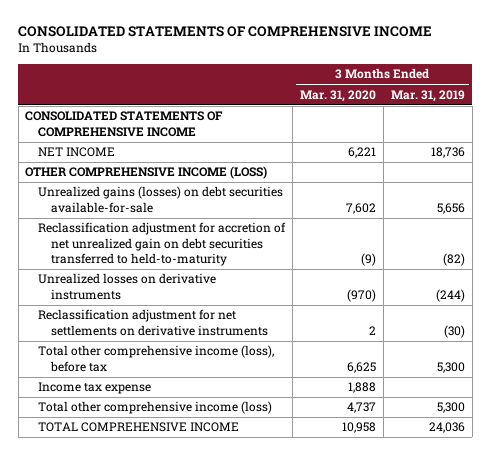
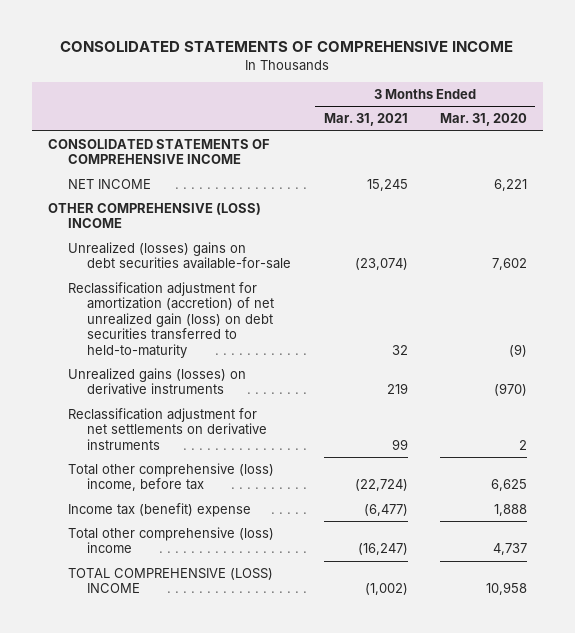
- | 3 Months Ended Mar. 31, 2020 | 3 Months Ended Mar. 31, 2019
+ | 3 Months Ended Mar. 31, 2021 | 3 Months Ended Mar. 31, 2020
- OTHER COMPREHENSIVE INCOME (LOSS)
- Unrealized gains (losses) on debt securities available-for-sale | 7,602 | 5,656
- Reclassification adjustment for accretion of net unrealized gain on debt securities transferred to held-to-maturity | (9) | (82)
- Unrealized losses on derivative instruments | (970) | (244)
+ OTHER COMPREHENSIVE (LOSS) INCOME
+ Unrealized (losses) gains on debt securities available-for-sale | (23,074) | 7,602
+ Reclassification adjustment for amortization (accretion) of net unrealized gain (loss) on debt securities transferred to held-to-maturity | 32 | (9)
+ Unrealized gains (losses) on derivative instruments | 219 | (970)
- Total other comprehensive income (loss), before tax | 6,625 | 5,300
- Income tax expense | 1,888 |
- Total other comprehensive income (loss) | 4,737 | 5,300
- TOTAL COMPREHENSIVE INCOME | 10,958 | 24,036
+ Total other comprehensive (loss) income, before tax | (22,724) | 6,625
+ Income tax (benefit) expense | (6,477) | 1,888
+ Total other comprehensive (loss) income | (16,247) | 4,737
+ TOTAL COMPREHENSIVE (LOSS) INCOME | (1,002) | 10,958

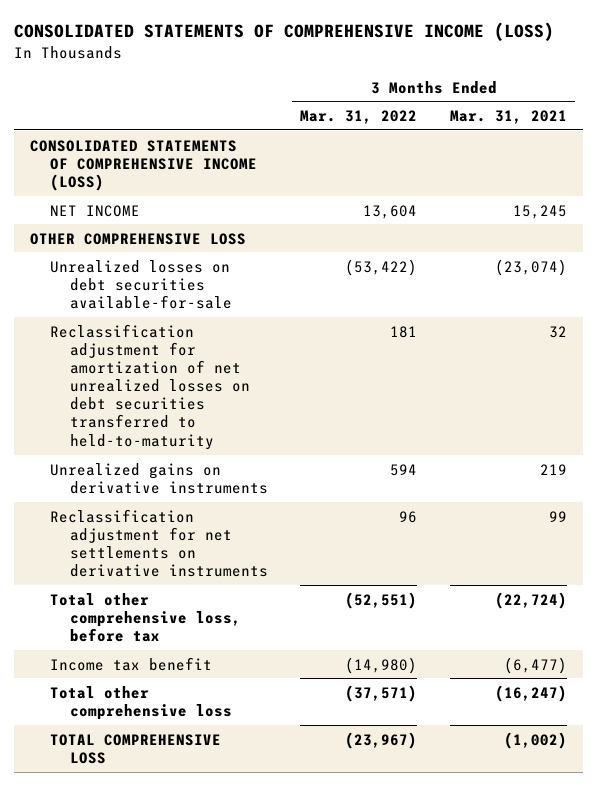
- CONSOLIDATED STATEMENTS OF COMPREHENSIVE INCOME
+ CONSOLIDATED STATEMENTS OF COMPREHENSIVE INCOME (LOSS)
- | 3 Months Ended Mar. 31, 2021 | 3 Months Ended Mar. 31, 2020
+ | 3 Months Ended Mar. 31, 2022 | 3 Months Ended Mar. 31, 2021
- CONSOLIDATED STATEMENTS OF COMPREHENSIVE INCOME
+ CONSOLIDATED STATEMENTS OF COMPREHENSIVE INCOME (LOSS)
- OTHER COMPREHENSIVE (LOSS) INCOME
- Unrealized (losses) gains on debt securities available-for-sale | (23,074) | 7,602
- Reclassification adjustment for amortization (accretion) of net unrealized gain (loss) on debt securities transferred to held-to-maturity | 32 | (9)
- Unrealized gains (losses) on derivative instruments | 219 | (970)
+ OTHER COMPREHENSIVE LOSS
+ Unrealized losses on debt securities available-for-sale | (53,422) | (23,074)
+ Reclassification adjustment for amortization of net unrealized losses on debt securities transferred to held-to-maturity | 181 | 32
+ Unrealized gains on derivative instruments | 594 | 219
- Total other comprehensive (loss) income, before tax | (22,724) | 6,625
- Income tax (benefit) expense | (6,477) | 1,888
- Total other comprehensive (loss) income | (16,247) | 4,737
- TOTAL COMPREHENSIVE (LOSS) INCOME | (1,002) | 10,958
+ Total other comprehensive loss, before tax | (52,551) | (22,724)
+ Income tax benefit | (14,980) | (6,477)
+ Total other comprehensive loss | (37,571) | (16,247)
+ TOTAL COMPREHENSIVE LOSS | (23,967) | (1,002)

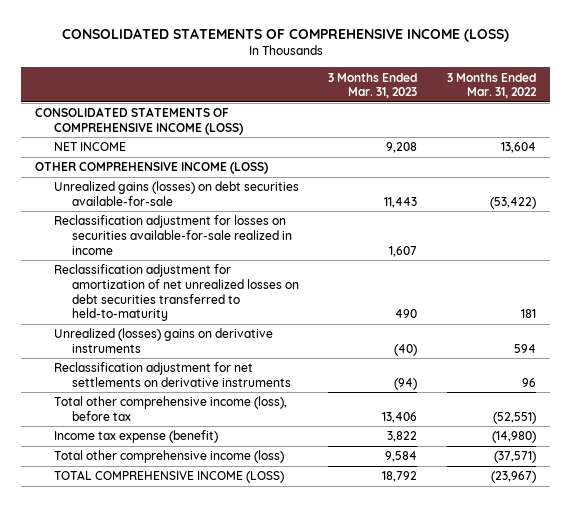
- | 3 Months Ended Mar. 31, 2022 | 3 Months Ended Mar. 31, 2021
+ | 3 Months Ended Mar. 31, 2023 | 3 Months Ended Mar. 31, 2022
- OTHER COMPREHENSIVE LOSS
- Unrealized losses on debt securities available-for-sale | (53,422) | (23,074)
+ OTHER COMPREHENSIVE INCOME (LOSS)
+ Unrealized gains (losses) on debt securities available-for-sale | 11,443 | (53,422)
+ Reclassification adjustment for losses on securities available-for-sale realized in income | 1,607 |
- Unrealized gains on derivative instruments | 594 | 219
+ Unrealized (losses) gains on derivative instruments | (40) | 594
- Total other comprehensive loss, before tax | (52,551) | (22,724)
- Income tax benefit | (14,980) | (6,477)
- Total other comprehensive loss | (37,571) | (16,247)
- TOTAL COMPREHENSIVE LOSS | (23,967) | (1,002)
+ Total other comprehensive income (loss), before tax | 13,406 | (52,551)
+ Income tax expense (benefit) | 3,822 | (14,980)
+ Total other comprehensive income (loss) | 9,584 | (37,571)
+ TOTAL COMPREHENSIVE INCOME (LOSS) | 18,792 | (23,967)

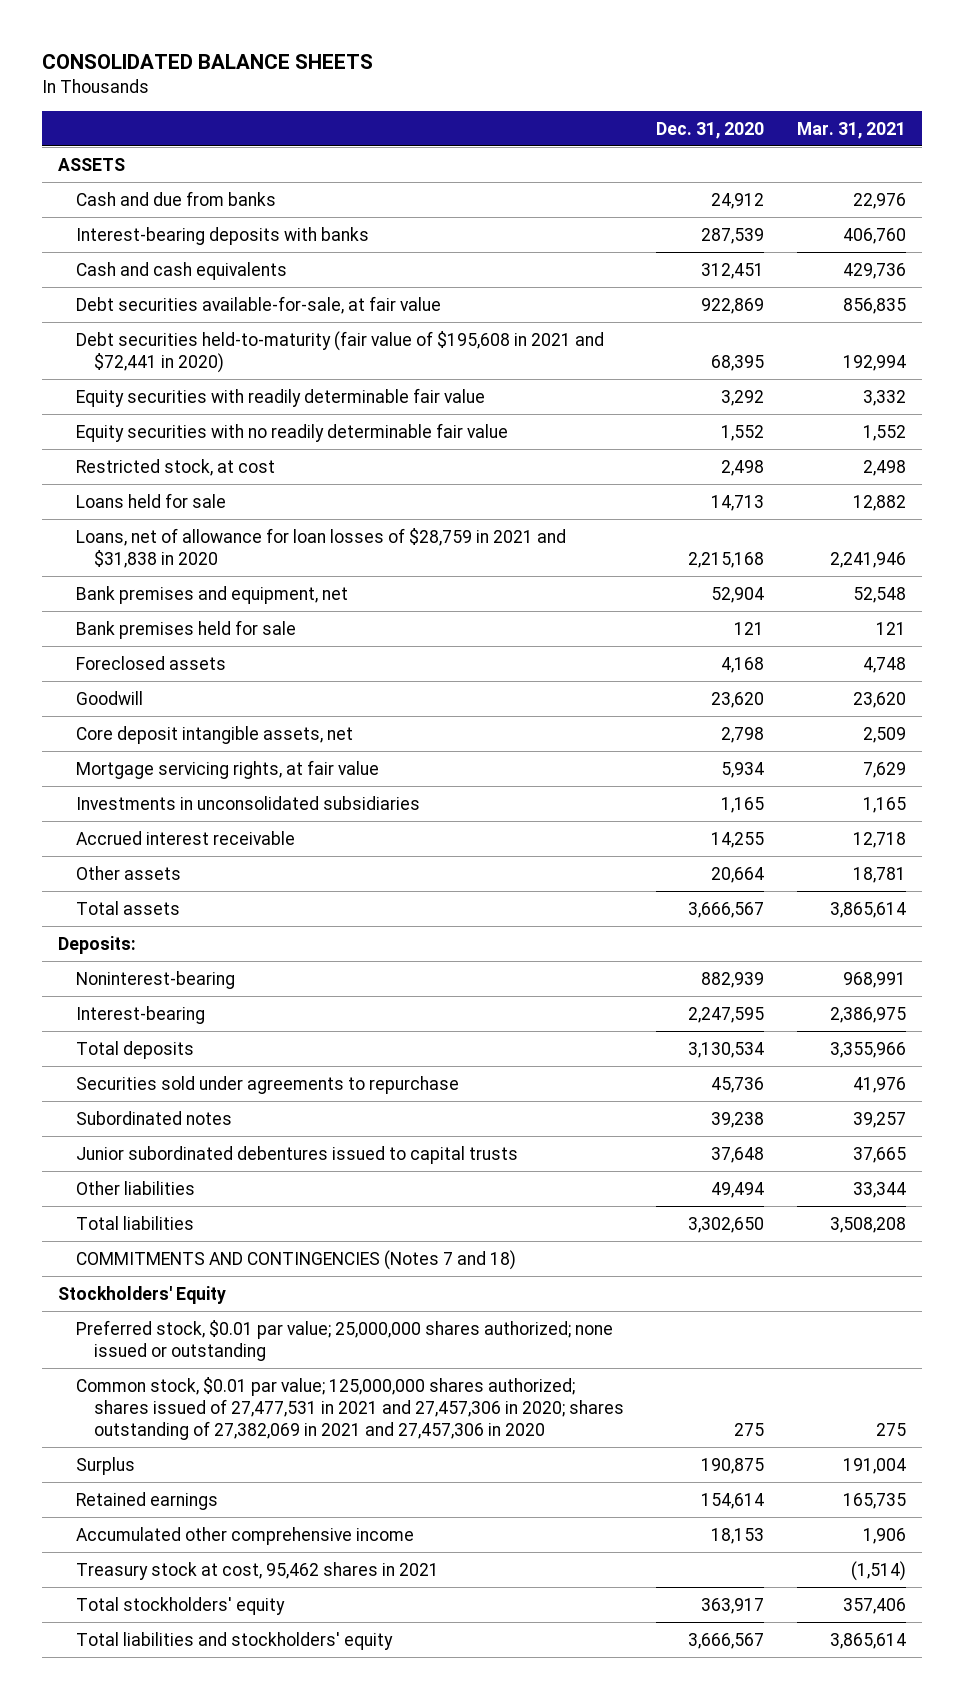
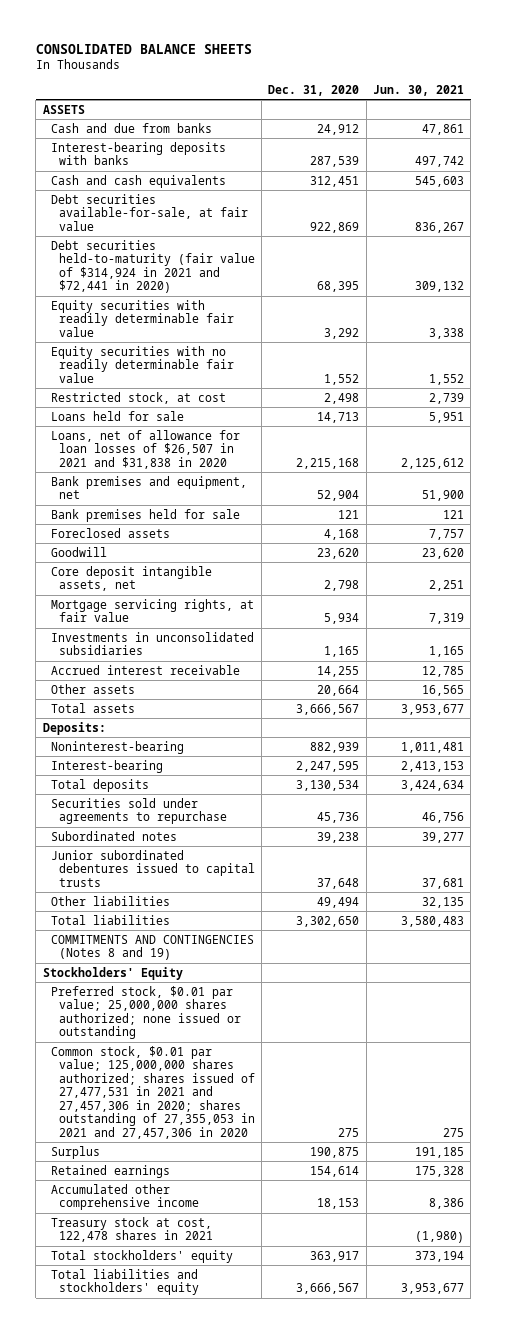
- | Dec. 31, 2020 | Mar. 31, 2021
+ | Dec. 31, 2020 | Jun. 30, 2021
- Debt securities held-to-maturity (fair value of $195,608 in 2021 and $72,441 in 2020) | 68,395 | 192,994
+ Debt securities held-to-maturity (fair value of $314,924 in 2021 and $72,441 in 2020) | 68,395 | 309,132
- Loans, net of allowance for loan losses of $28,759 in 2021 and $31,838 in 2020 | 2,215,168 | 2,241,946
+ Loans, net of allowance for loan losses of $26,507 in 2021 and $31,838 in 2020 | 2,215,168 | 2,125,612
- COMMITMENTS AND CONTINGENCIES (Notes 7 and 18)
+ COMMITMENTS AND CONTINGENCIES (Notes 8 and 19)
- Common stock, $0.01 par value; 125,000,000 shares authorized; shares issued of 27,477,531 in 2021 and 27,457,306 in 2020; shares outstanding of 27,382,069 in 2021 and 27,457,306 in 2020 | 275 | 275
+ Common stock, $0.01 par value; 125,000,000 shares authorized; shares issued of 27,477,531 in 2021 and 27,457,306 in 2020; shares outstanding of 27,355,053 in 2021 and 27,457,306 in 2020 | 275 | 275
- Treasury stock at cost, 95,462 shares in 2021 | | (1,514)
+ Treasury stock at cost, 122,478 shares in 2021 | | (1,980)

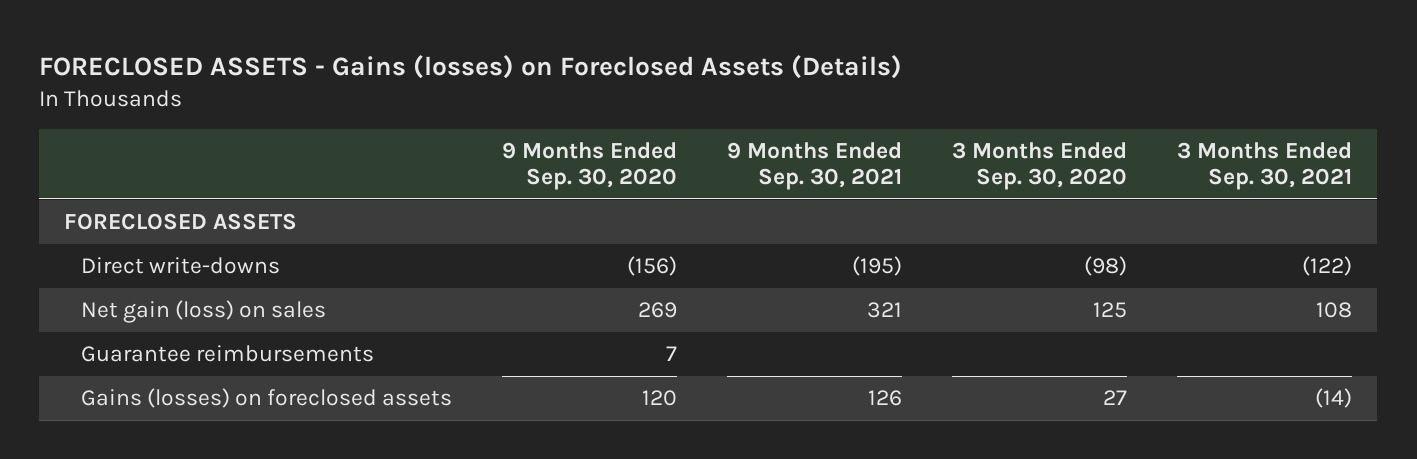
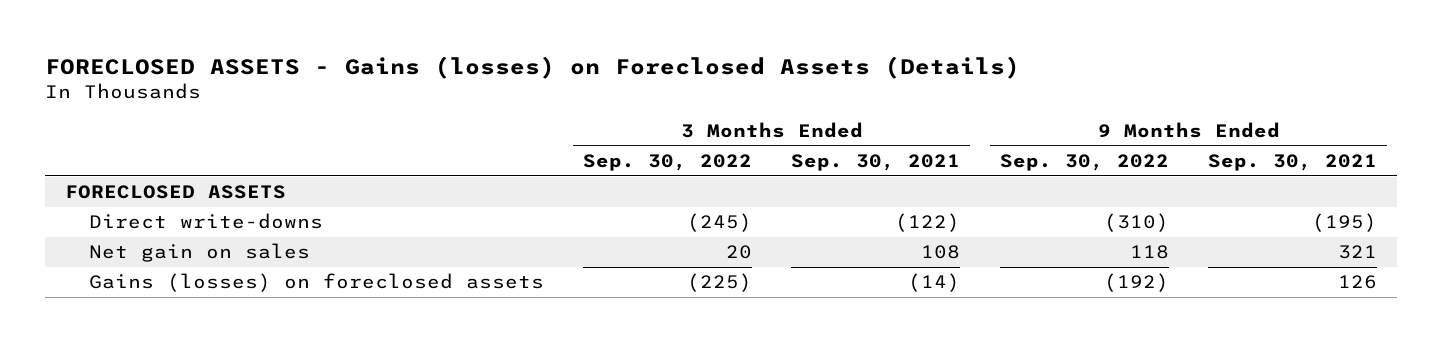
- | 9 Months Ended Sep. 30, 2020 | 9 Months Ended Sep. 30, 2021 | 3 Months Ended Sep. 30, 2020 | 3 Months Ended Sep. 30, 2021
+ | 3 Months Ended Sep. 30, 2022 | 3 Months Ended Sep. 30, 2021 | 9 Months Ended Sep. 30, 2022 | 9 Months Ended Sep. 30, 2021
- Net gain (loss) on sales | 269 | 321 | 125 | 108
- Guarantee reimbursements | 7 | | |
+ Net gain on sales | 20 | 108 | 118 | 321

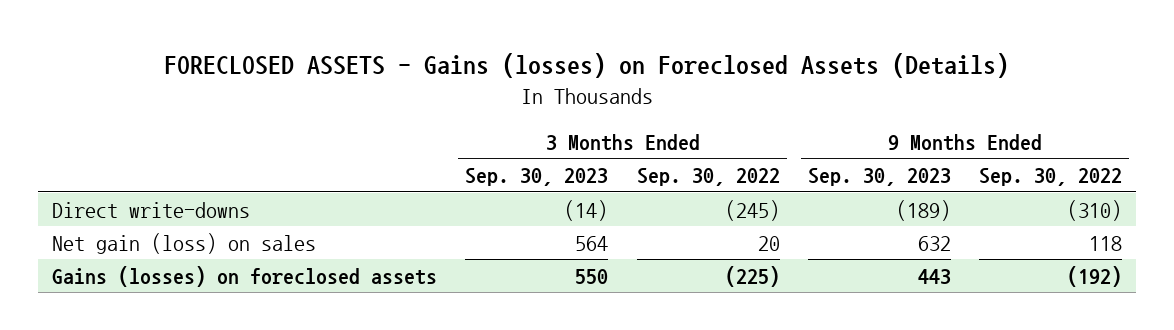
- | 3 Months Ended Sep. 30, 2022 | 3 Months Ended Sep. 30, 2021 | 9 Months Ended Sep. 30, 2022 | 9 Months Ended Sep. 30, 2021
+ | 3 Months Ended Sep. 30, 2023 | 3 Months Ended Sep. 30, 2022 | 9 Months Ended Sep. 30, 2023 | 9 Months Ended Sep. 30, 2022
- FORECLOSED ASSETS
- Net gain on sales | 20 | 108 | 118 | 321
+ Net gain (loss) on sales | 564 | 20 | 632 | 118

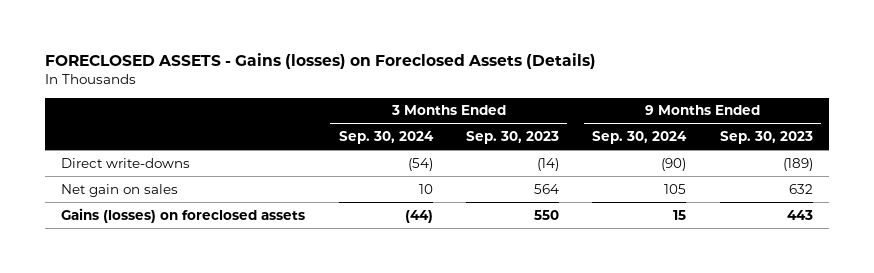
- | 3 Months Ended Sep. 30, 2023 | 3 Months Ended Sep. 30, 2022 | 9 Months Ended Sep. 30, 2023 | 9 Months Ended Sep. 30, 2022
+ | 3 Months Ended Sep. 30, 2024 | 3 Months Ended Sep. 30, 2023 | 9 Months Ended Sep. 30, 2024 | 9 Months Ended Sep. 30, 2023
- Net gain (loss) on sales | 564 | 20 | 632 | 118
+ Net gain on sales | 10 | 564 | 105 | 632

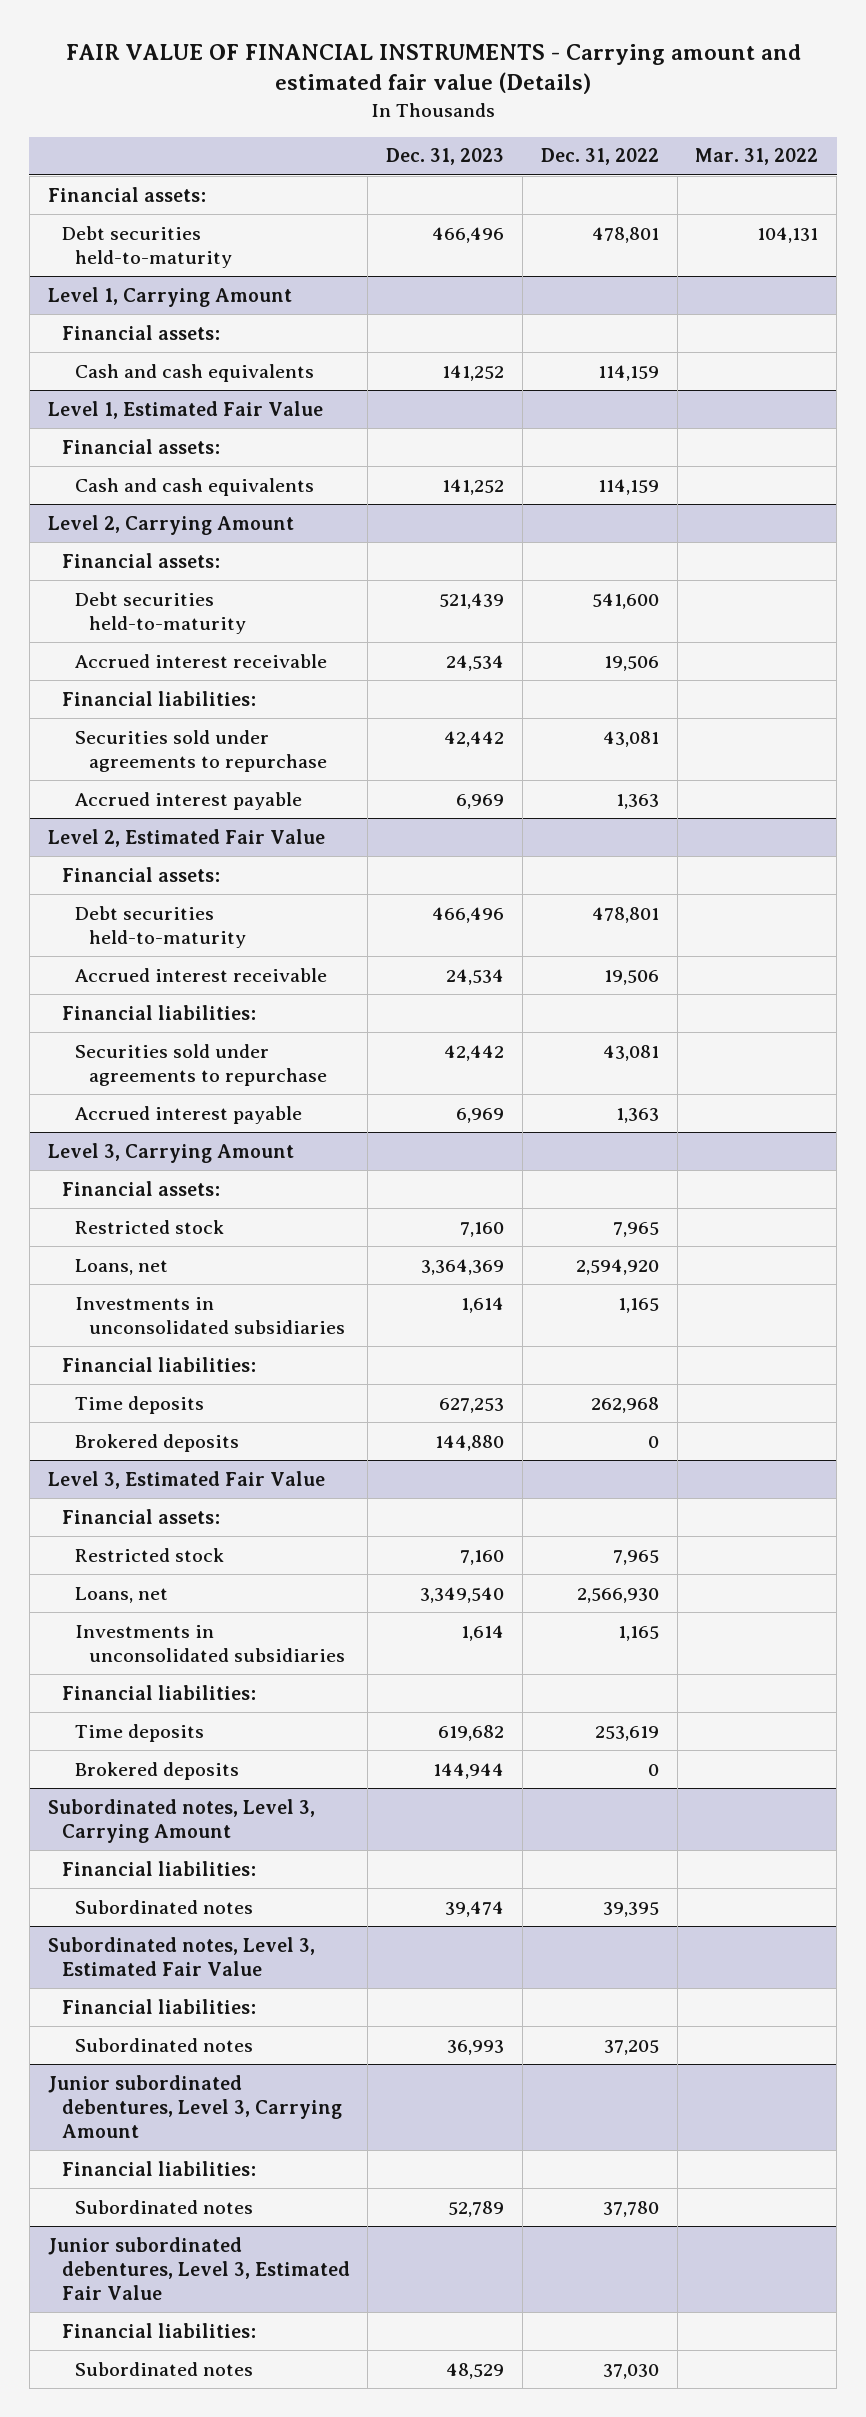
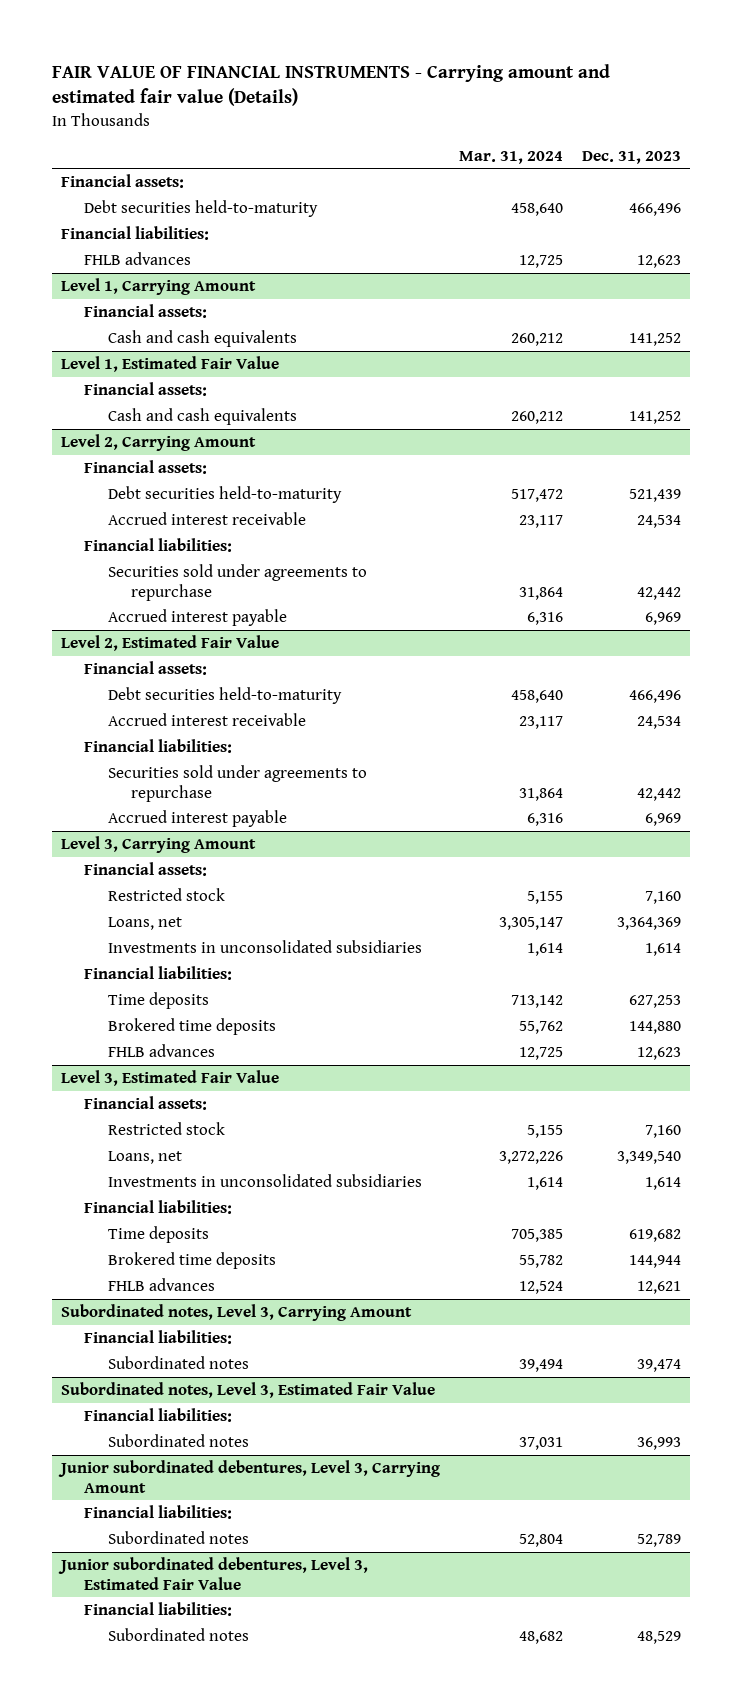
- | Dec. 31, 2023 | Dec. 31, 2022 | Mar. 31, 2022
+ | Mar. 31, 2024 | Dec. 31, 2023
+ Financial liabilities:
+ FHLB advances | 12,725 | 12,623
@ Level 3, Carrying Amount
- Brokered deposits | 144,880 | 0 |
+ Brokered time deposits | 55,762 | 144,880
+ FHLB advances | 12,725 | 12,623
@ Level 3, Estimated Fair Value
- Brokered deposits | 144,944 | 0 |
+ Brokered time deposits | 55,782 | 144,944
+ FHLB advances | 12,524 | 12,621

